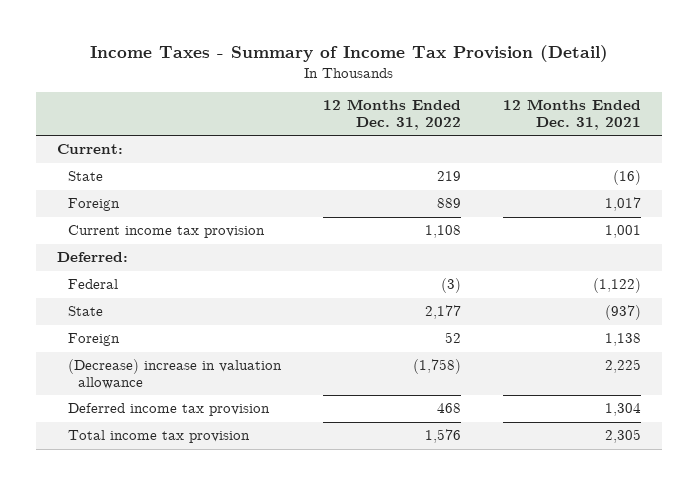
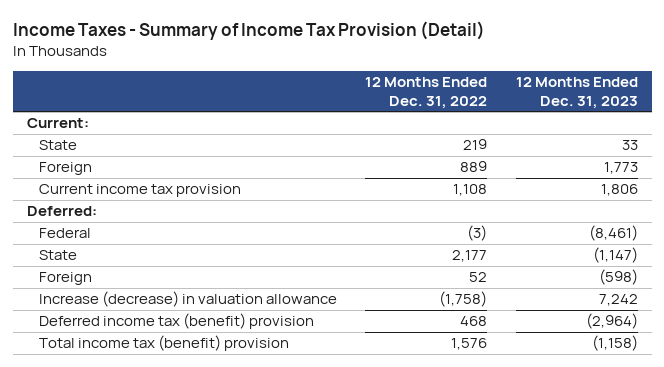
- | 12 Months Ended Dec. 31, 2022 | 12 Months Ended Dec. 31, 2021
+ | 12 Months Ended Dec. 31, 2022 | 12 Months Ended Dec. 31, 2023
- (Decrease) increase in valuation allowance | (1,758) | 2,225
- Deferred income tax provision | 468 | 1,304
- Total income tax provision | 1,576 | 2,305
+ Increase (decrease) in valuation allowance | (1,758) | 7,242
+ Deferred income tax (benefit) provision | 468 | (2,964)
+ Total income tax (benefit) provision | 1,576 | (1,158)

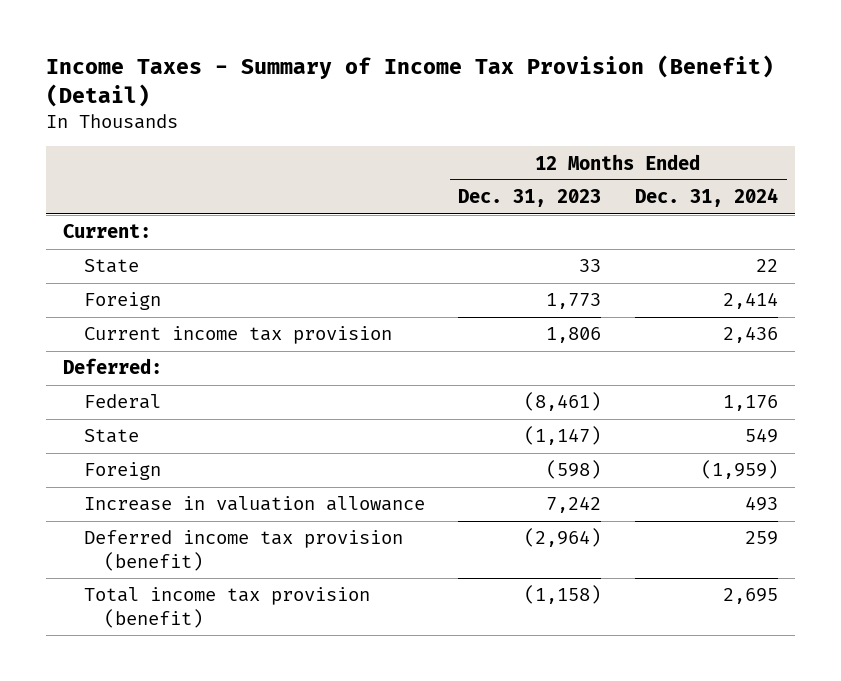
- Income Taxes - Summary of Income Tax Provision (Detail)
+ Income Taxes - Summary of Income Tax Provision (Benefit) (Detail)
- | 12 Months Ended Dec. 31, 2022 | 12 Months Ended Dec. 31, 2023
+ | 12 Months Ended Dec. 31, 2023 | 12 Months Ended Dec. 31, 2024
- Increase (decrease) in valuation allowance | (1,758) | 7,242
- Deferred income tax (benefit) provision | 468 | (2,964)
- Total income tax (benefit) provision | 1,576 | (1,158)
+ Increase in valuation allowance | 7,242 | 493
+ Deferred income tax provision (benefit) | (2,964) | 259
+ Total income tax provision (benefit) | (1,158) | 2,695

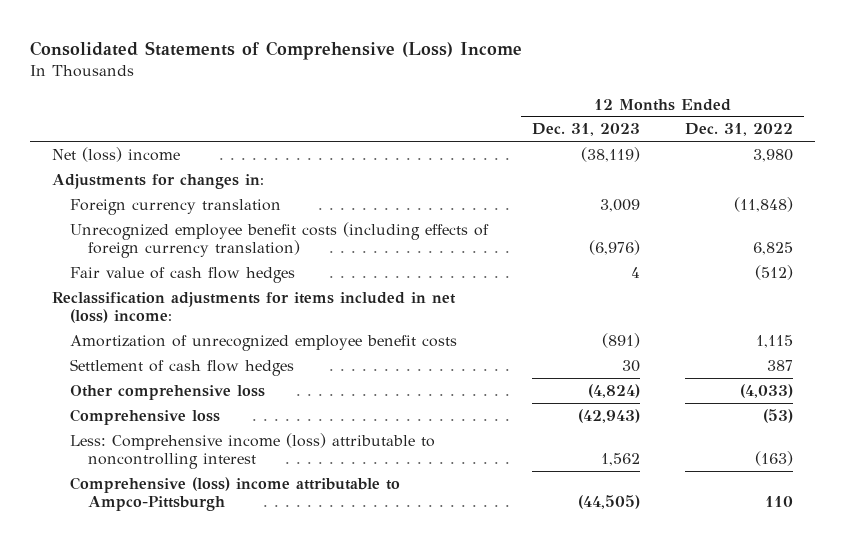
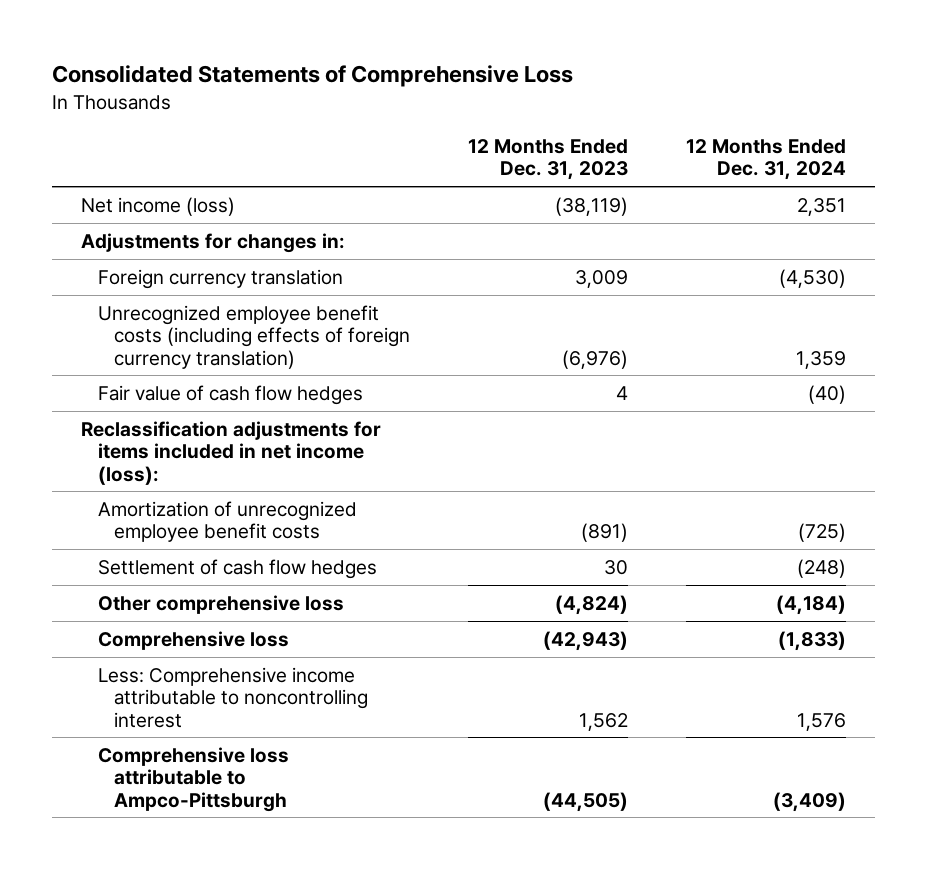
- Consolidated Statements of Comprehensive (Loss) Income
+ Consolidated Statements of Comprehensive Loss
- | 12 Months Ended Dec. 31, 2023 | 12 Months Ended Dec. 31, 2022
+ | 12 Months Ended Dec. 31, 2023 | 12 Months Ended Dec. 31, 2024
- Net (loss) income | (38,119) | 3,980
+ Net income (loss) | (38,119) | 2,351
- Reclassification adjustments for items included in net (loss) income:
+ Reclassification adjustments for items included in net income (loss):
- Less: Comprehensive income (loss) attributable to noncontrolling interest | 1,562 | (163)
- Comprehensive (loss) income attributable to Ampco-Pittsburgh | (44,505) | 110
+ Less: Comprehensive income attributable to noncontrolling interest | 1,562 | 1,576
+ Comprehensive loss attributable to Ampco-Pittsburgh | (44,505) | (3,409)

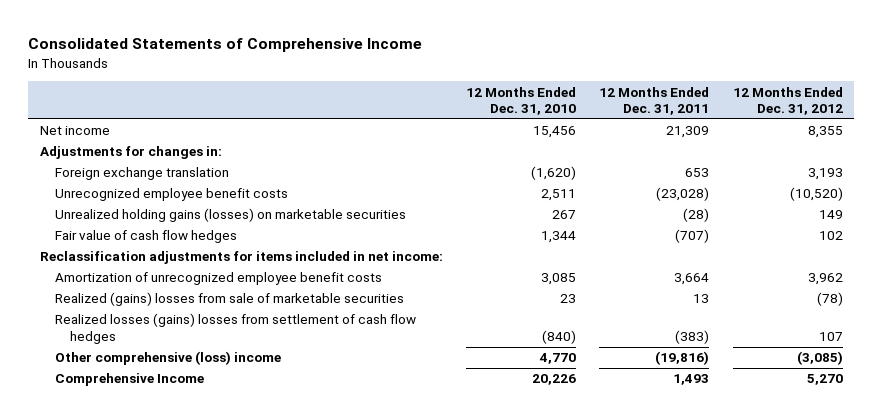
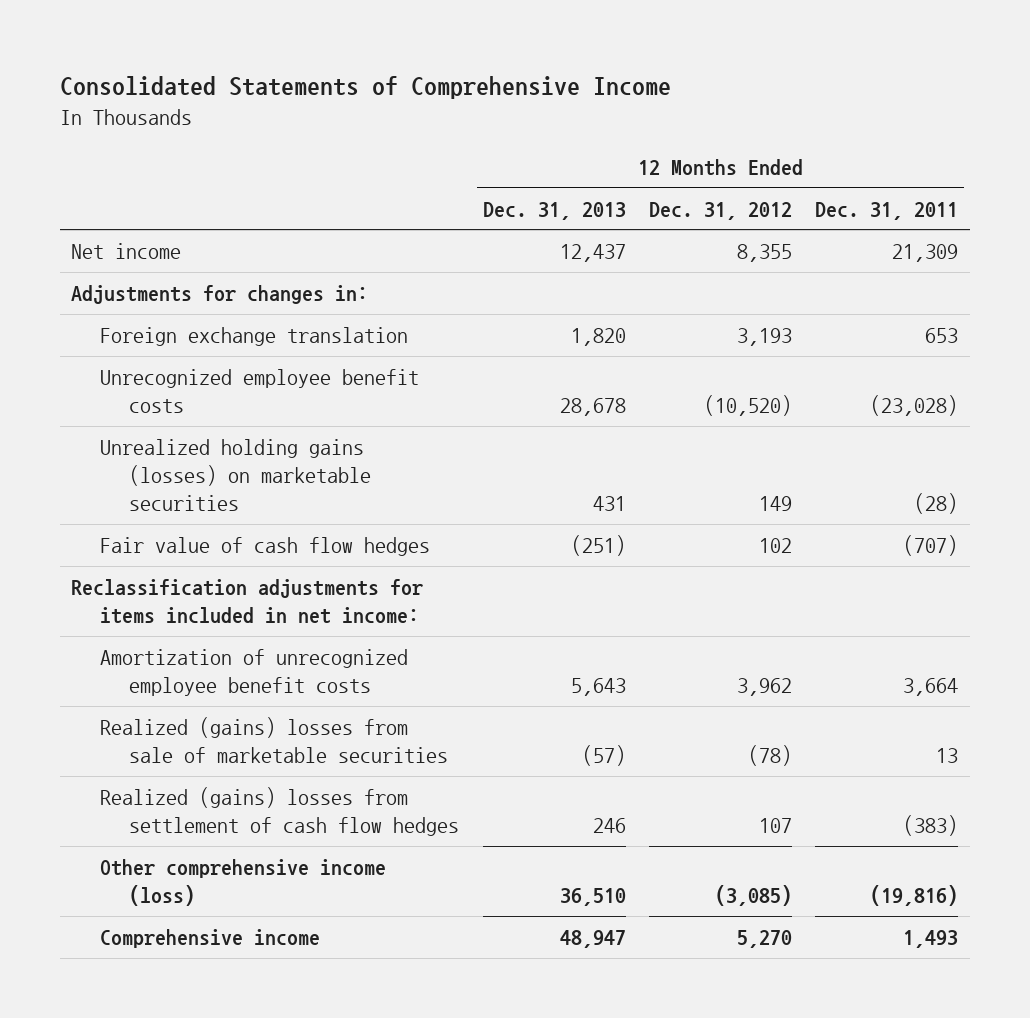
- | 12 Months Ended Dec. 31, 2010 | 12 Months Ended Dec. 31, 2011 | 12 Months Ended Dec. 31, 2012
+ | 12 Months Ended Dec. 31, 2013 | 12 Months Ended Dec. 31, 2012 | 12 Months Ended Dec. 31, 2011
- Realized losses (gains) losses from settlement of cash flow hedges | (840) | (383) | 107
- Other comprehensive (loss) income | 4,770 | (19,816) | (3,085)
- Comprehensive Income | 20,226 | 1,493 | 5,270
+ Realized (gains) losses from settlement of cash flow hedges | 246 | 107 | (383)
+ Other comprehensive income (loss) | 36,510 | (3,085) | (19,816)
+ Comprehensive income | 48,947 | 5,270 | 1,493

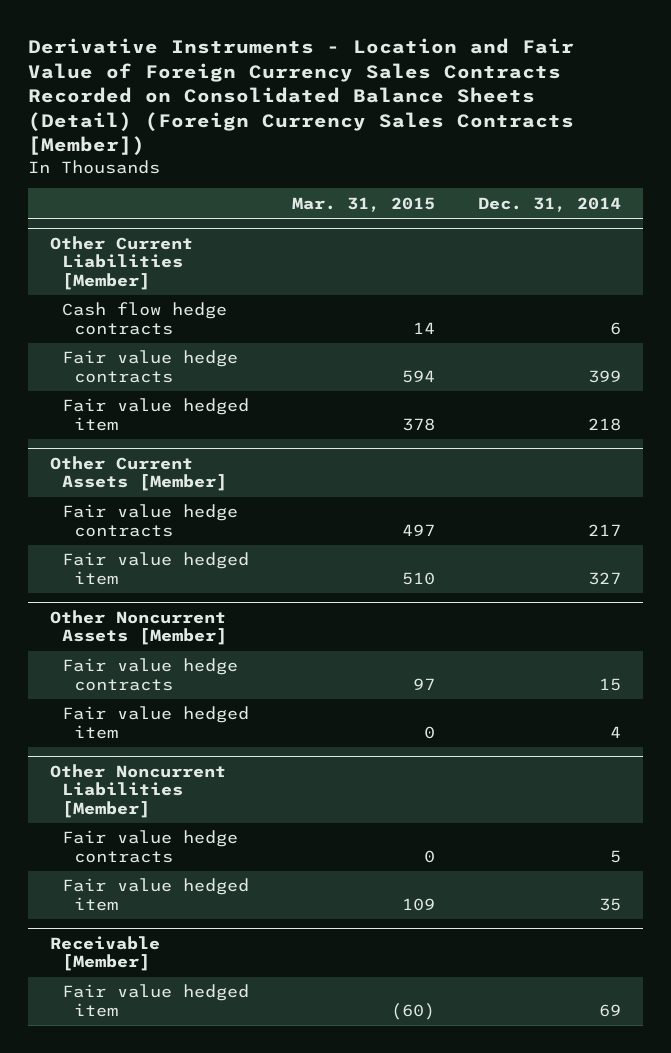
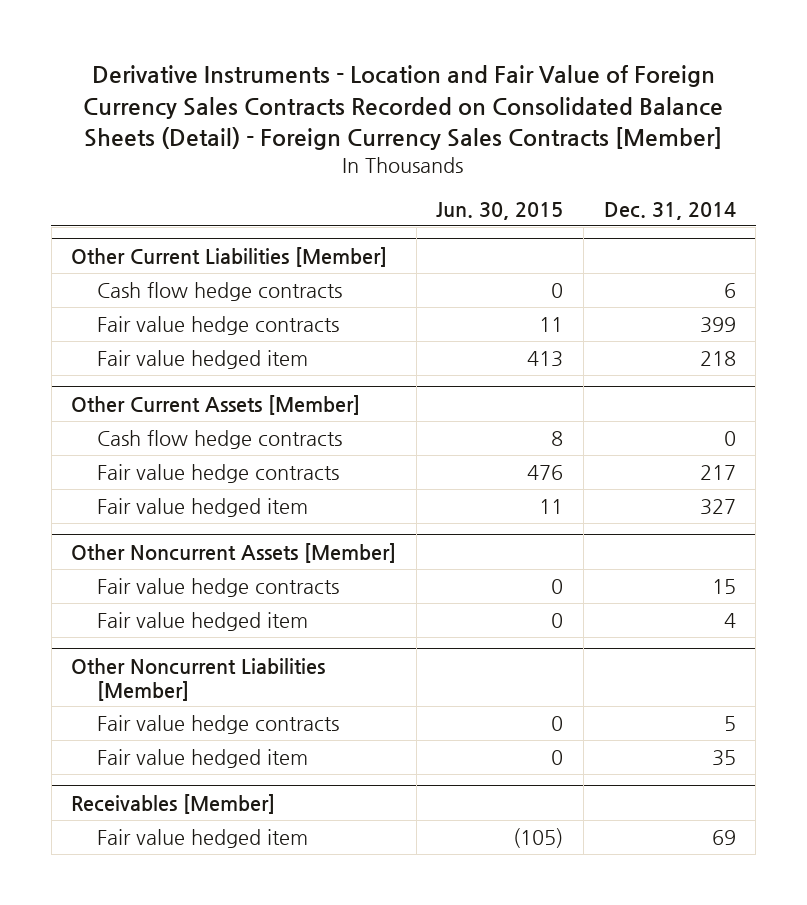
- Derivative Instruments - Location and Fair Value of Foreign Currency Sales Contracts Recorded on Consolidated Balance Sheets (Detail) (Foreign Currency Sales Contracts [Member])
+ Derivative Instruments - Location and Fair Value of Foreign Currency Sales Contracts Recorded on Consolidated Balance Sheets (Detail) - Foreign Currency Sales Contracts [Member]
- | Mar. 31, 2015 | Dec. 31, 2014
+ | Jun. 30, 2015 | Dec. 31, 2014
@ Other Current Assets [Member]
+ Cash flow hedge contracts | 8 | 0
- Receivable [Member]
+ Receivables [Member]

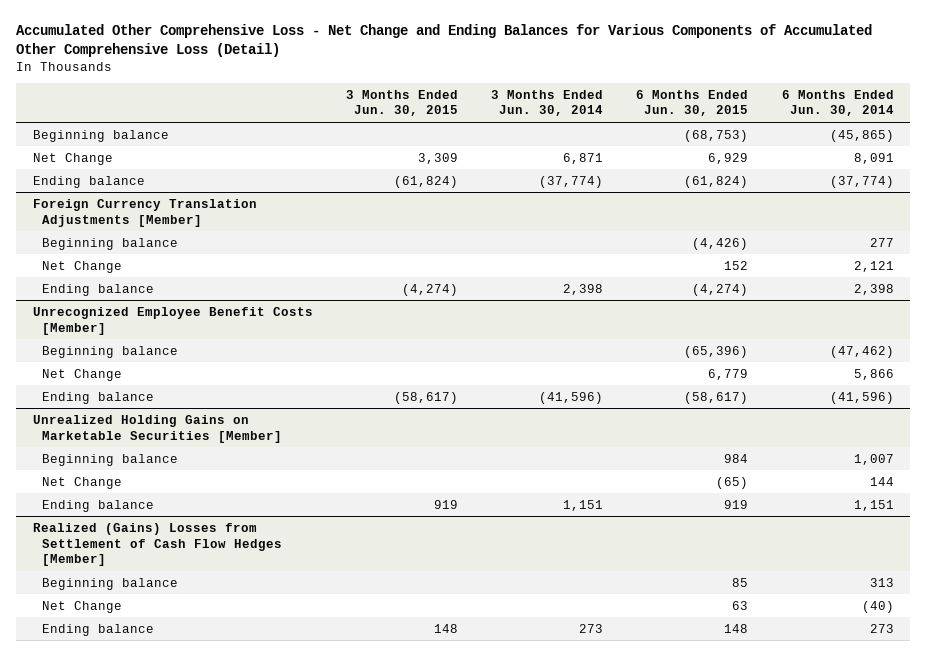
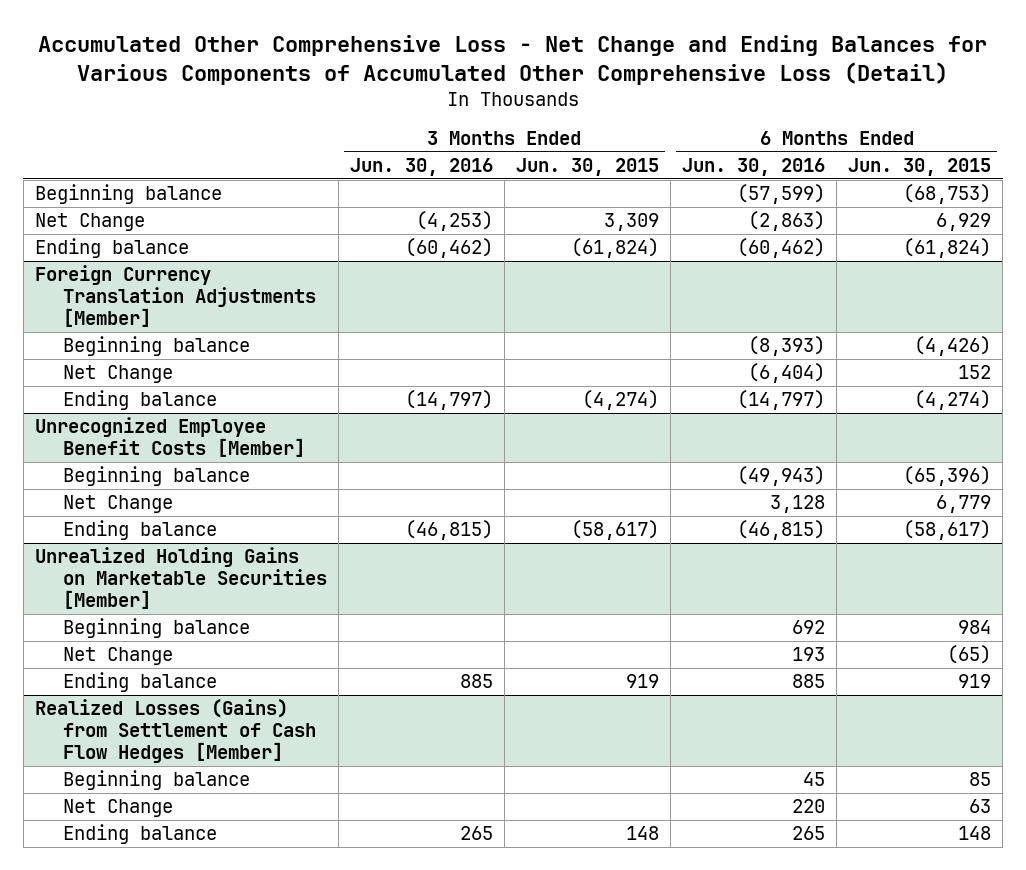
- | 3 Months Ended Jun. 30, 2015 | 3 Months Ended Jun. 30, 2014 | 6 Months Ended Jun. 30, 2015 | 6 Months Ended Jun. 30, 2014
+ | 3 Months Ended Jun. 30, 2016 | 3 Months Ended Jun. 30, 2015 | 6 Months Ended Jun. 30, 2016 | 6 Months Ended Jun. 30, 2015
- Realized (Gains) Losses from Settlement of Cash Flow Hedges [Member]
+ Realized Losses (Gains) from Settlement of Cash Flow Hedges [Member]

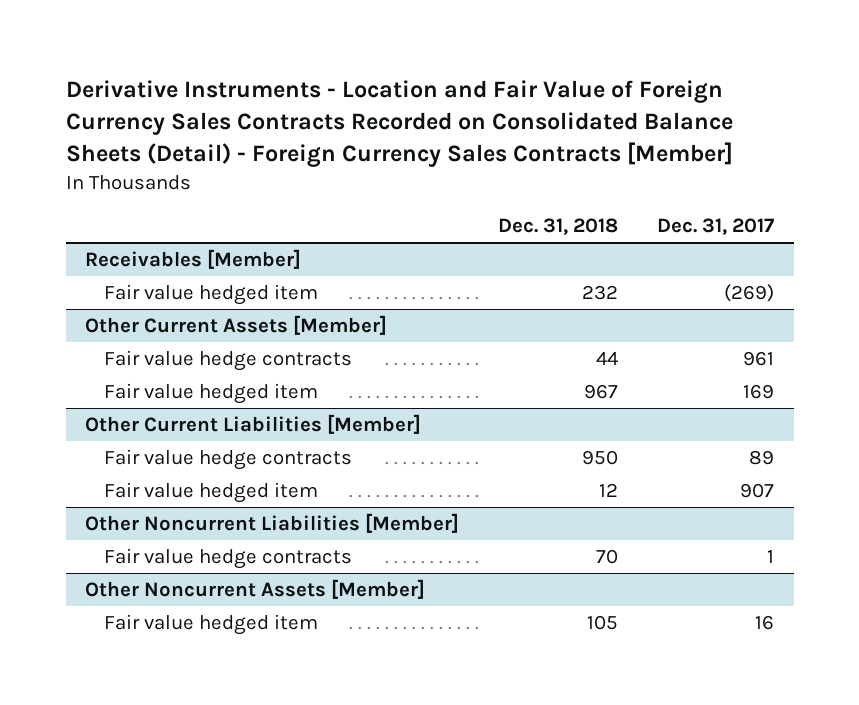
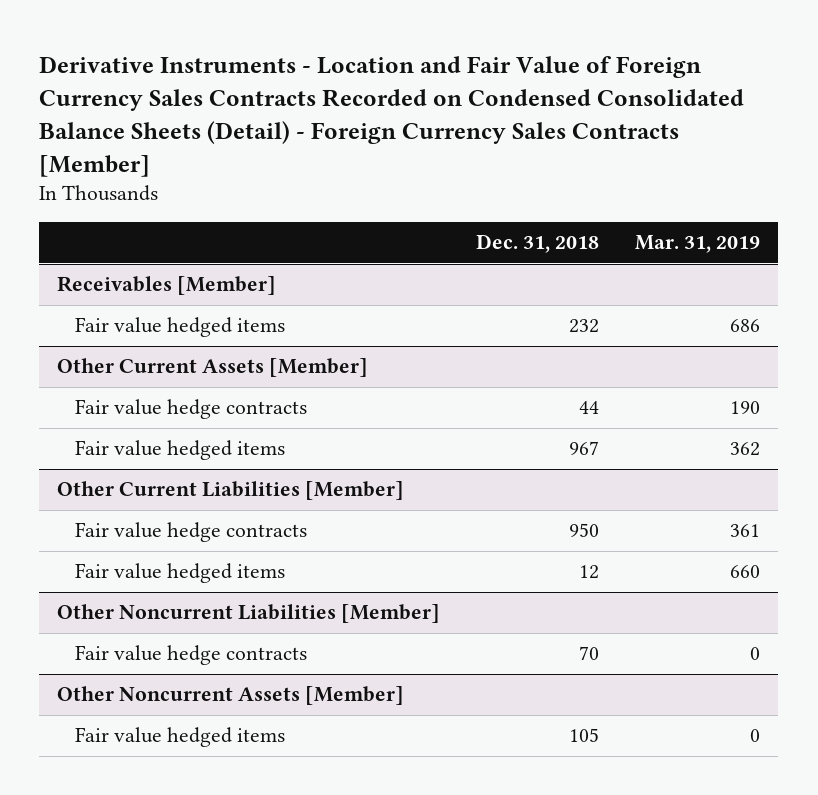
- Derivative Instruments - Location and Fair Value of Foreign Currency Sales Contracts Recorded on Consolidated Balance Sheets (Detail) - Foreign Currency Sales Contracts [Member]
+ Derivative Instruments - Location and Fair Value of Foreign Currency Sales Contracts Recorded on Condensed Consolidated Balance Sheets (Detail) - Foreign Currency Sales Contracts [Member]
- | Dec. 31, 2018 | Dec. 31, 2017
+ | Dec. 31, 2018 | Mar. 31, 2019
@ Receivables [Member]
- Fair value hedged item | 232 | (269)
+ Fair value hedged items | 232 | 686
@ Other Current Assets [Member]
- Fair value hedged item | 967 | 169
+ Fair value hedged items | 967 | 362
@ Other Current Liabilities [Member]
- Fair value hedged item | 12 | 907
+ Fair value hedged items | 12 | 660
@ Other Noncurrent Assets [Member]
- Fair value hedged item | 105 | 16
+ Fair value hedged items | 105 | 0

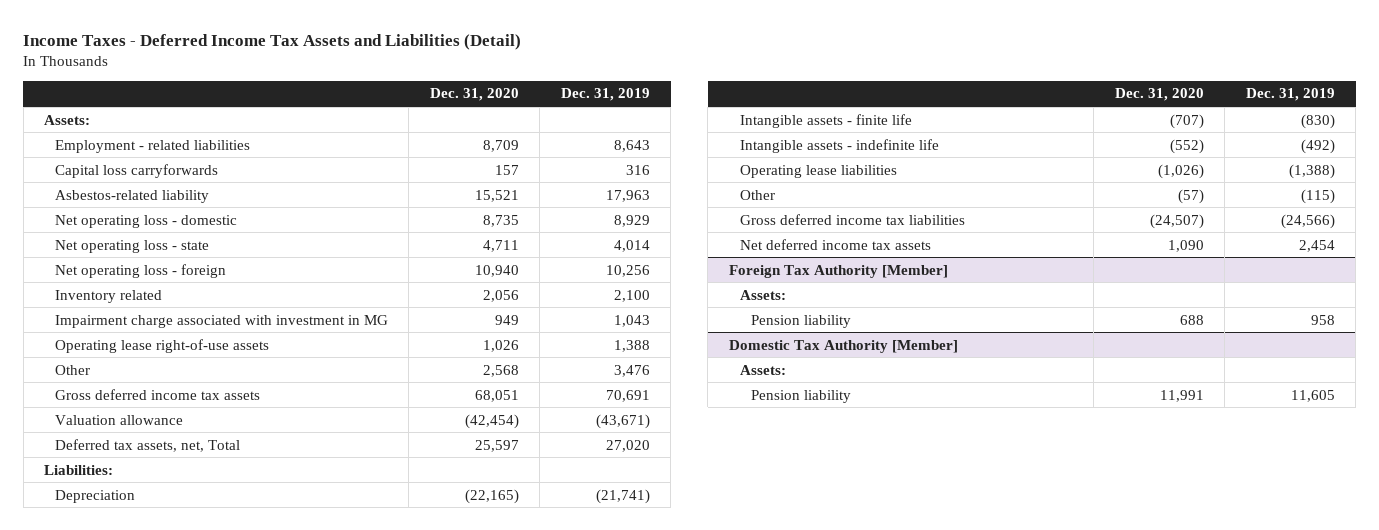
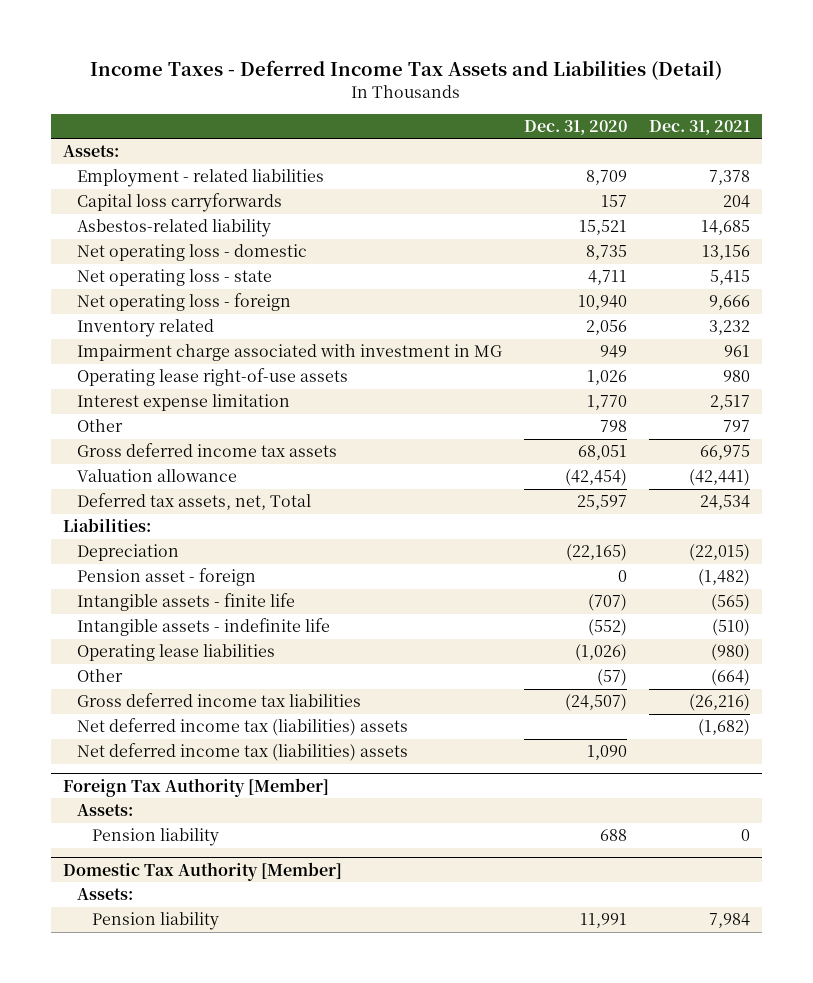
- | Dec. 31, 2020 | Dec. 31, 2019
+ | Dec. 31, 2020 | Dec. 31, 2021
- Other | 2,568 | 3,476
+ Interest expense limitation | 1,770 | 2,517
+ Other | 798 | 797
+ Pension asset - foreign | 0 | (1,482)
- Net deferred income tax assets | 1,090 | 2,454
+ Net deferred income tax (liabilities) assets | | (1,682)
+ Net deferred income tax (liabilities) assets | 1,090 |

